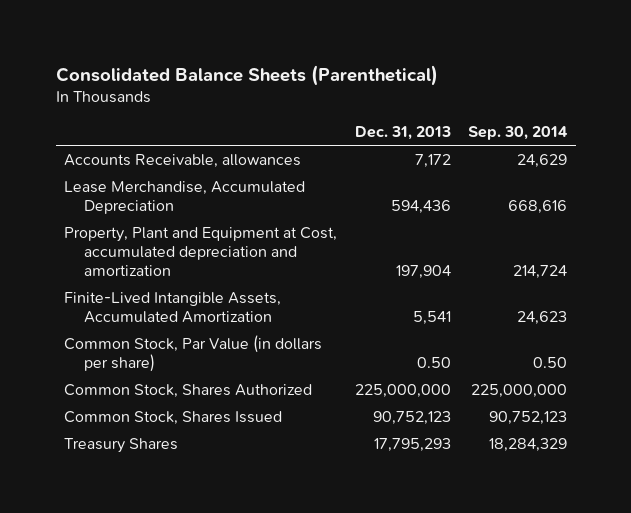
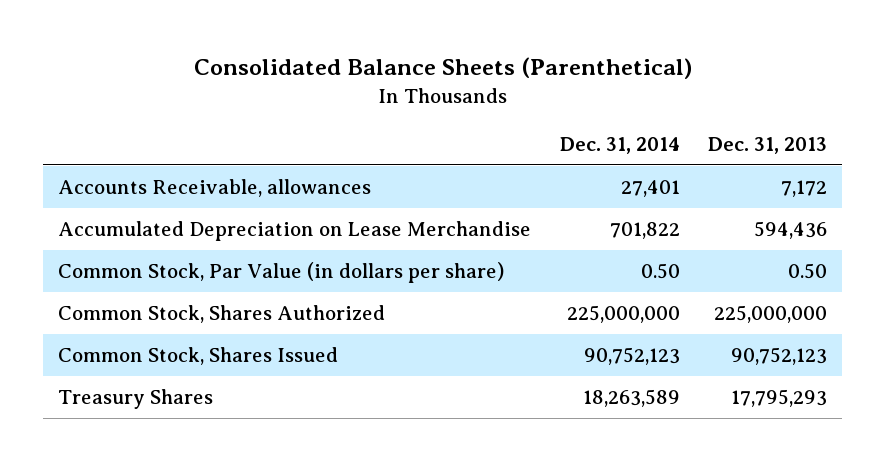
- | Dec. 31, 2013 | Sep. 30, 2014
+ | Dec. 31, 2014 | Dec. 31, 2013
- Lease Merchandise, Accumulated Depreciation | 594,436 | 668,616
- Property, Plant and Equipment at Cost, accumulated depreciation and amortization | 197,904 | 214,724
- Finite-Lived Intangible Assets, Accumulated Amortization | 5,541 | 24,623
+ Accumulated Depreciation on Lease Merchandise | 701,822 | 594,436

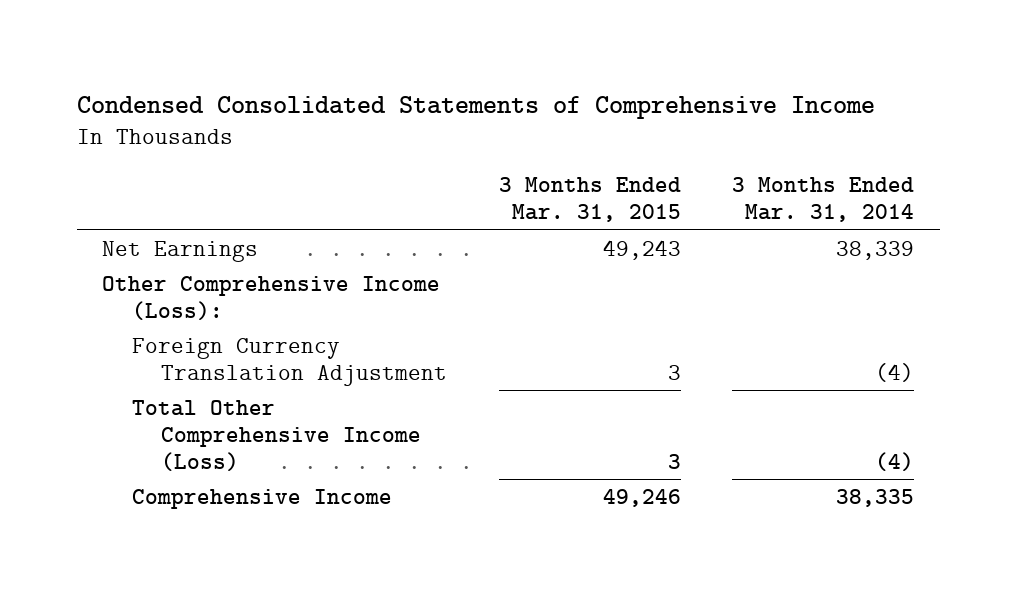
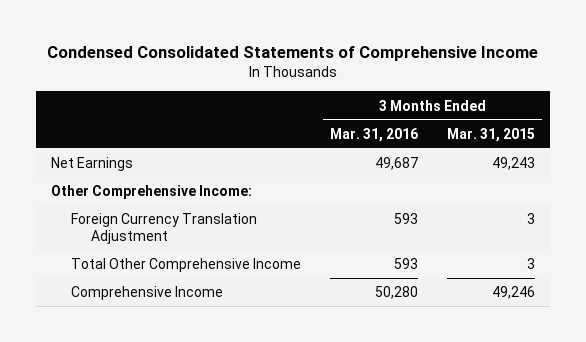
- | 3 Months Ended Mar. 31, 2015 | 3 Months Ended Mar. 31, 2014
+ | 3 Months Ended Mar. 31, 2016 | 3 Months Ended Mar. 31, 2015
- Other Comprehensive Income (Loss):
+ Other Comprehensive Income:
- Total Other Comprehensive Income (Loss) | 3 | (4)
+ Total Other Comprehensive Income | 593 | 3

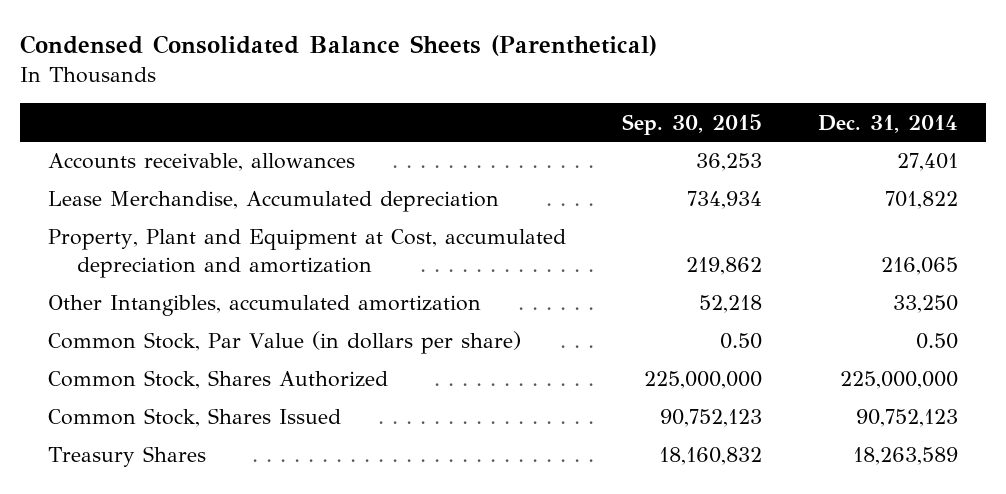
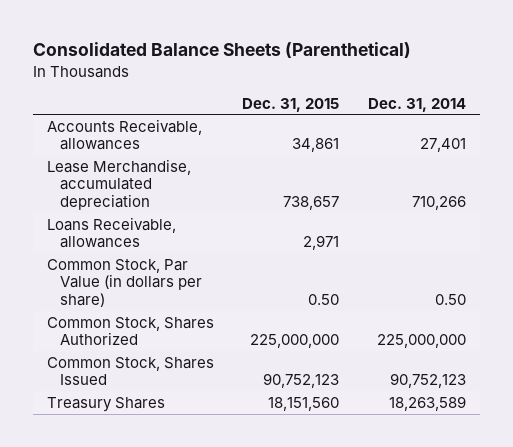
- Condensed Consolidated Balance Sheets (Parenthetical)
+ Consolidated Balance Sheets (Parenthetical)
- | Sep. 30, 2015 | Dec. 31, 2014
+ | Dec. 31, 2015 | Dec. 31, 2014
- Accounts receivable, allowances | 36,253 | 27,401
- Lease Merchandise, Accumulated depreciation | 734,934 | 701,822
- Property, Plant and Equipment at Cost, accumulated depreciation and amortization | 219,862 | 216,065
- Other Intangibles, accumulated amortization | 52,218 | 33,250
+ Accounts Receivable, allowances | 34,861 | 27,401
+ Lease Merchandise, accumulated depreciation | 738,657 | 710,266
+ Loans Receivable, allowances | 2,971 |

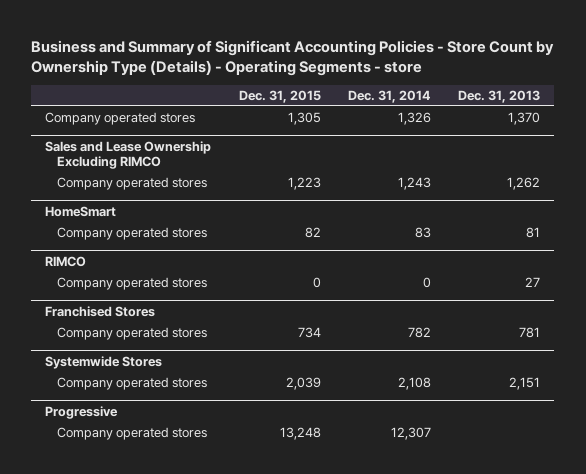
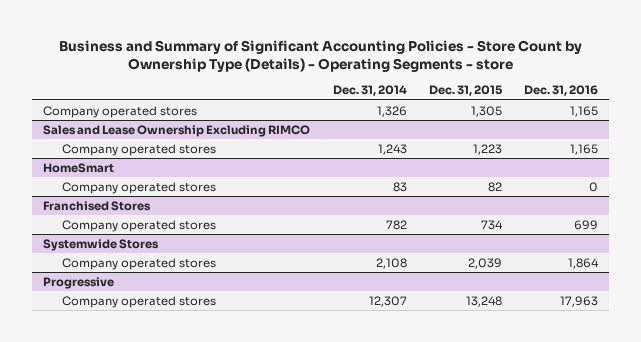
- | Dec. 31, 2015 | Dec. 31, 2014 | Dec. 31, 2013
+ | Dec. 31, 2014 | Dec. 31, 2015 | Dec. 31, 2016
- RIMCO
- Company operated stores | 0 | 0 | 27

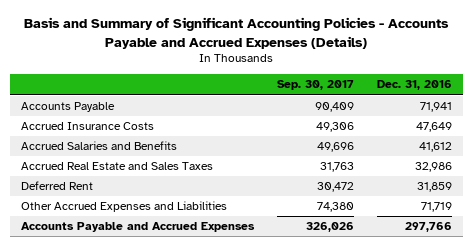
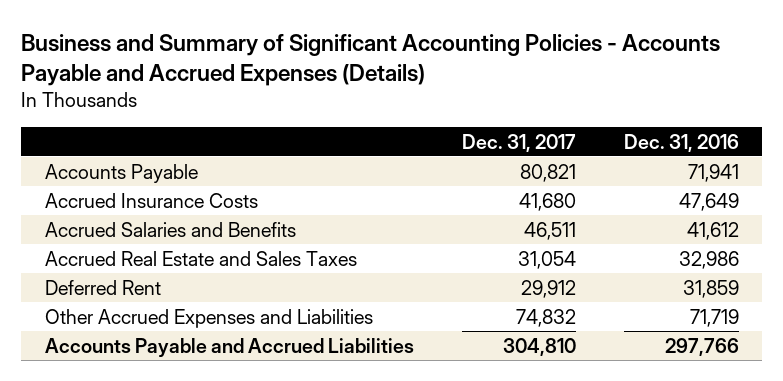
- Basis and Summary of Significant Accounting Policies - Accounts Payable and Accrued Expenses (Details)
+ Business and Summary of Significant Accounting Policies - Accounts Payable and Accrued Expenses (Details)
- | Sep. 30, 2017 | Dec. 31, 2016
+ | Dec. 31, 2017 | Dec. 31, 2016
- Accounts Payable and Accrued Expenses | 326,026 | 297,766
+ Accounts Payable and Accrued Liabilities | 304,810 | 297,766

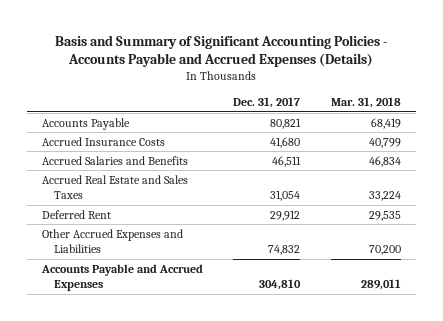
- Business and Summary of Significant Accounting Policies - Accounts Payable and Accrued Expenses (Details)
+ Basis and Summary of Significant Accounting Policies - Accounts Payable and Accrued Expenses (Details)
- | Dec. 31, 2017 | Dec. 31, 2016
+ | Dec. 31, 2017 | Mar. 31, 2018
- Accounts Payable and Accrued Liabilities | 304,810 | 297,766
+ Accounts Payable and Accrued Expenses | 304,810 | 289,011

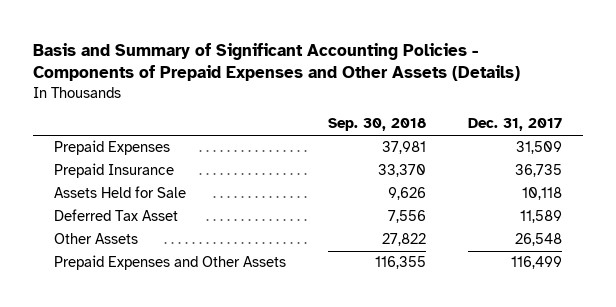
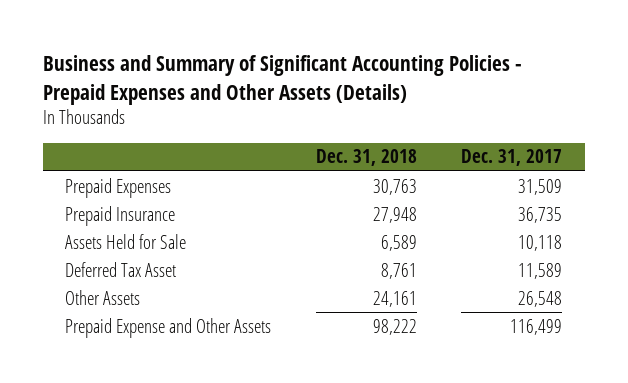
- Basis and Summary of Significant Accounting Policies - Components of Prepaid Expenses and Other Assets (Details)
+ Business and Summary of Significant Accounting Policies - Prepaid Expenses and Other Assets (Details)
- | Sep. 30, 2018 | Dec. 31, 2017
+ | Dec. 31, 2018 | Dec. 31, 2017
- Prepaid Expenses and Other Assets | 116,355 | 116,499
+ Prepaid Expense and Other Assets | 98,222 | 116,499

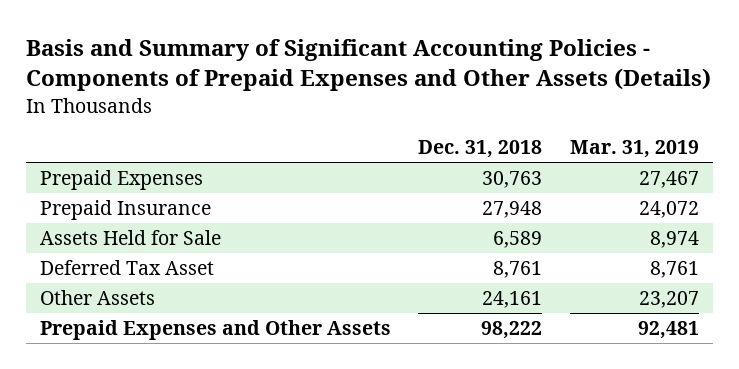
- Business and Summary of Significant Accounting Policies - Prepaid Expenses and Other Assets (Details)
+ Basis and Summary of Significant Accounting Policies - Components of Prepaid Expenses and Other Assets (Details)
- | Dec. 31, 2018 | Dec. 31, 2017
+ | Dec. 31, 2018 | Mar. 31, 2019
- Prepaid Expense and Other Assets | 98,222 | 116,499
+ Prepaid Expenses and Other Assets | 98,222 | 92,481

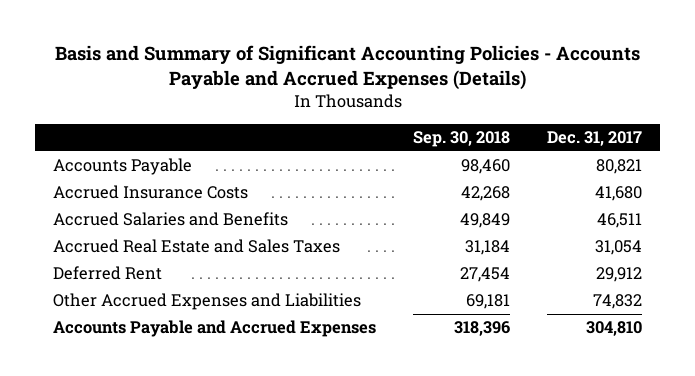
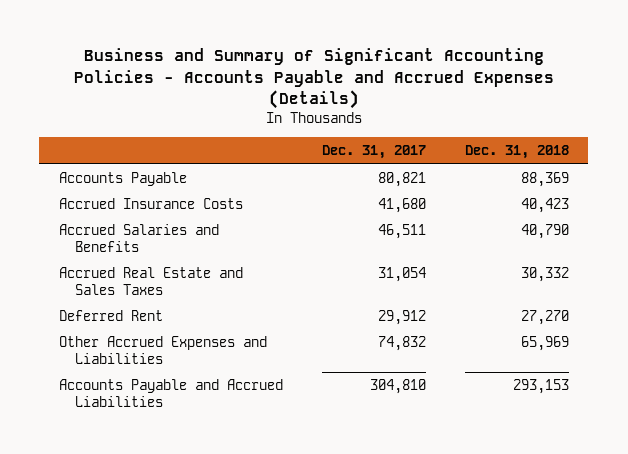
- Basis and Summary of Significant Accounting Policies - Accounts Payable and Accrued Expenses (Details)
+ Business and Summary of Significant Accounting Policies - Accounts Payable and Accrued Expenses (Details)
- | Sep. 30, 2018 | Dec. 31, 2017
+ | Dec. 31, 2017 | Dec. 31, 2018
- Accounts Payable and Accrued Expenses | 318,396 | 304,810
+ Accounts Payable and Accrued Liabilities | 304,810 | 293,153

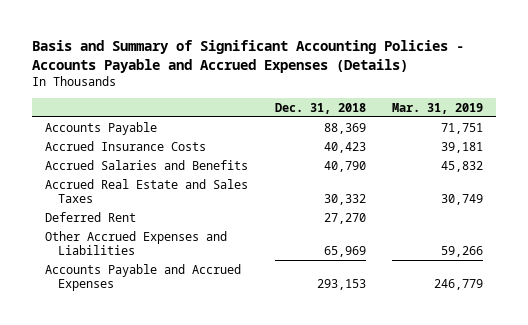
- Business and Summary of Significant Accounting Policies - Accounts Payable and Accrued Expenses (Details)
+ Basis and Summary of Significant Accounting Policies - Accounts Payable and Accrued Expenses (Details)
- | Dec. 31, 2017 | Dec. 31, 2018
+ | Dec. 31, 2018 | Mar. 31, 2019
- Accounts Payable and Accrued Liabilities | 304,810 | 293,153
+ Accounts Payable and Accrued Expenses | 293,153 | 246,779

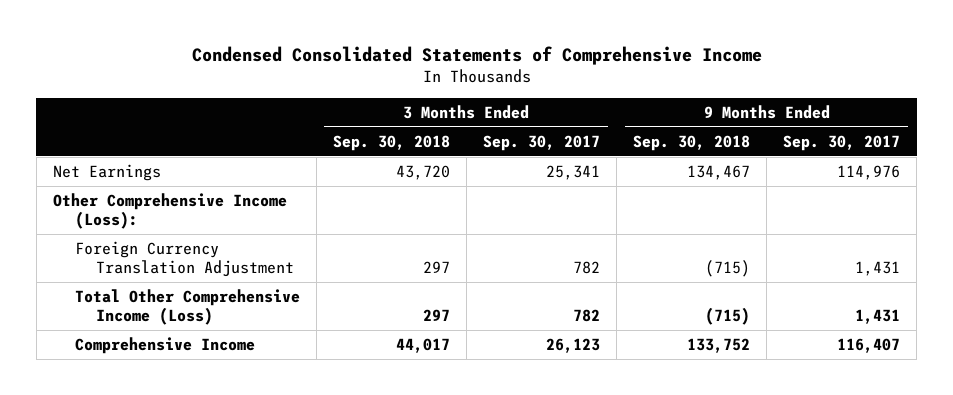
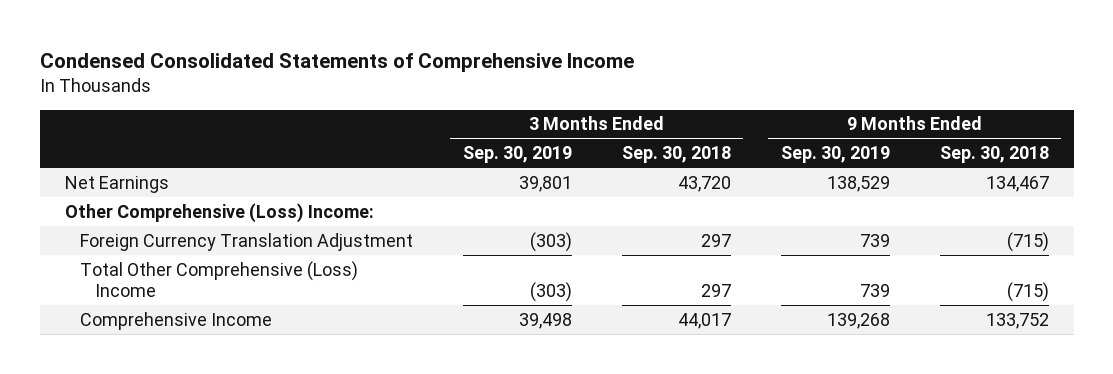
- | 3 Months Ended Sep. 30, 2018 | 3 Months Ended Sep. 30, 2017 | 9 Months Ended Sep. 30, 2018 | 9 Months Ended Sep. 30, 2017
+ | 3 Months Ended Sep. 30, 2019 | 3 Months Ended Sep. 30, 2018 | 9 Months Ended Sep. 30, 2019 | 9 Months Ended Sep. 30, 2018
- Other Comprehensive Income (Loss):
+ Other Comprehensive (Loss) Income:
- Total Other Comprehensive Income (Loss) | 297 | 782 | (715) | 1,431
+ Total Other Comprehensive (Loss) Income | (303) | 297 | 739 | (715)

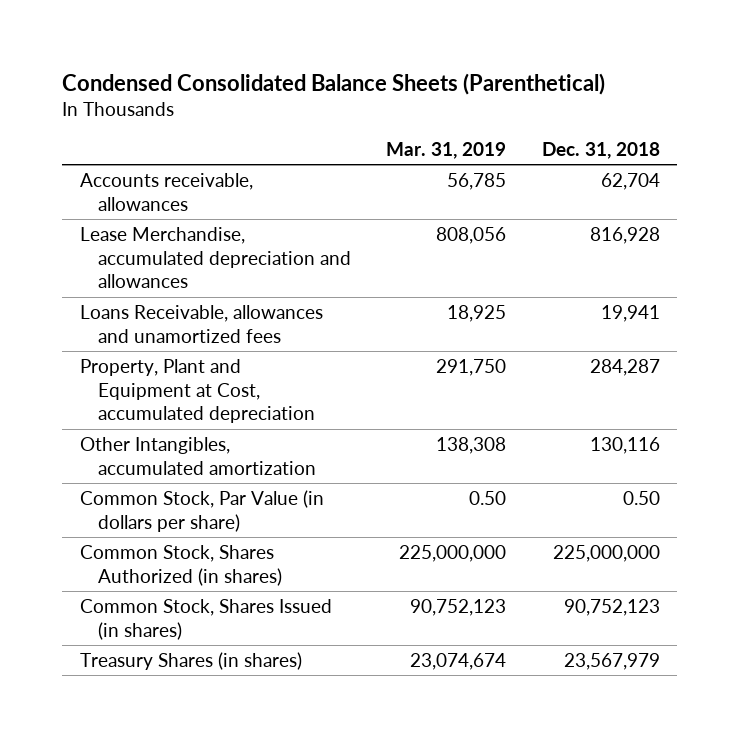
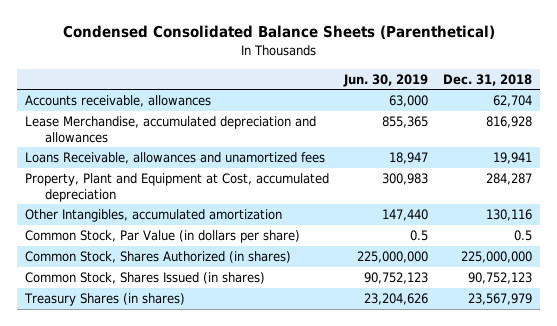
- | Mar. 31, 2019 | Dec. 31, 2018
+ | Jun. 30, 2019 | Dec. 31, 2018
- Common Stock, Par Value (in dollars per share) | 0.50 | 0.50
+ Common Stock, Par Value (in dollars per share) | 0.5 | 0.5

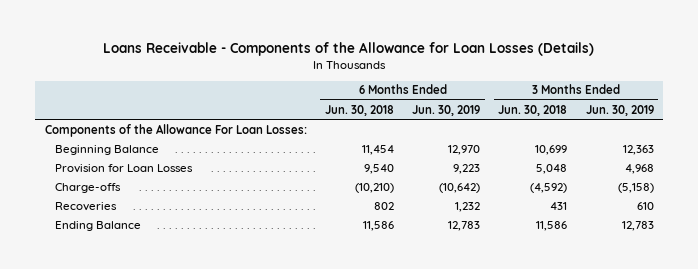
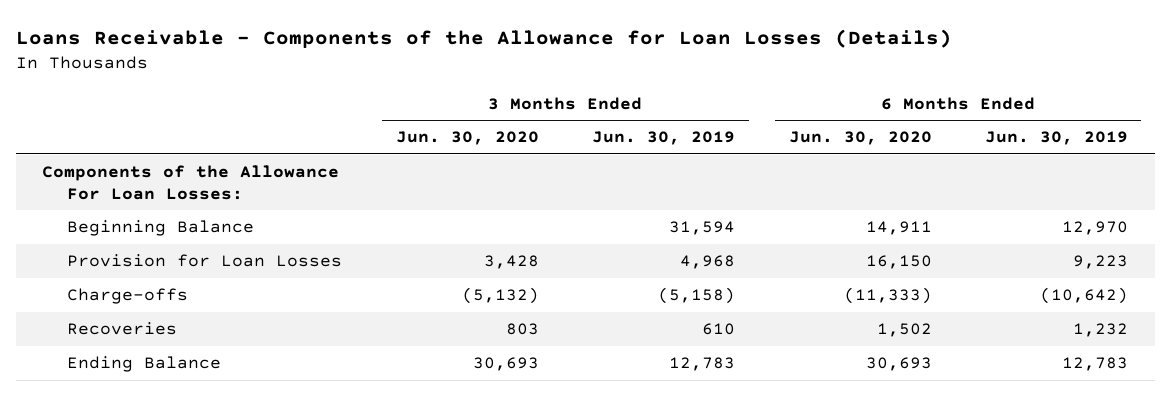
- | 6 Months Ended Jun. 30, 2018 | 6 Months Ended Jun. 30, 2019 | 3 Months Ended Jun. 30, 2018 | 3 Months Ended Jun. 30, 2019
+ | 3 Months Ended Jun. 30, 2020 | 3 Months Ended Jun. 30, 2019 | 6 Months Ended Jun. 30, 2020 | 6 Months Ended Jun. 30, 2019
- Beginning Balance | 11,454 | 12,970 | 10,699 | 12,363
+ Beginning Balance | | 31,594 | 14,911 | 12,970

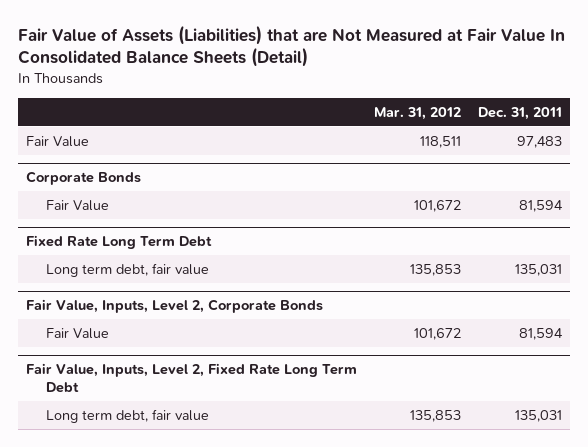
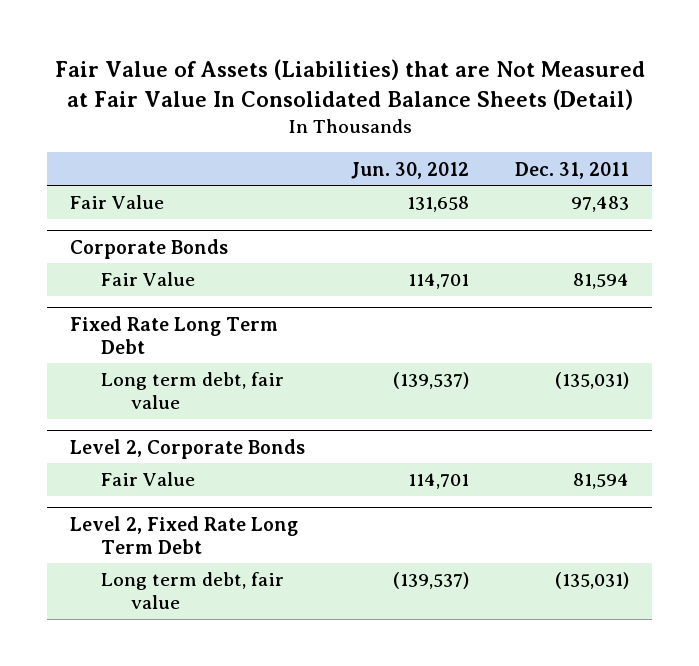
- | Mar. 31, 2012 | Dec. 31, 2011
+ | Jun. 30, 2012 | Dec. 31, 2011
@ Fixed Rate Long Term Debt
- Long term debt, fair value | 135,853 | 135,031
- Fair Value, Inputs, Level 2, Corporate Bonds
@ Fixed Rate Long Term Debt
+ Long term debt, fair value | (139,537) | (135,031)
+ Level 2, Corporate Bonds
- Fair Value, Inputs, Level 2, Fixed Rate Long Term Debt
- Long term debt, fair value | 135,853 | 135,031
+ Level 2, Fixed Rate Long Term Debt
+ Long term debt, fair value | (139,537) | (135,031)

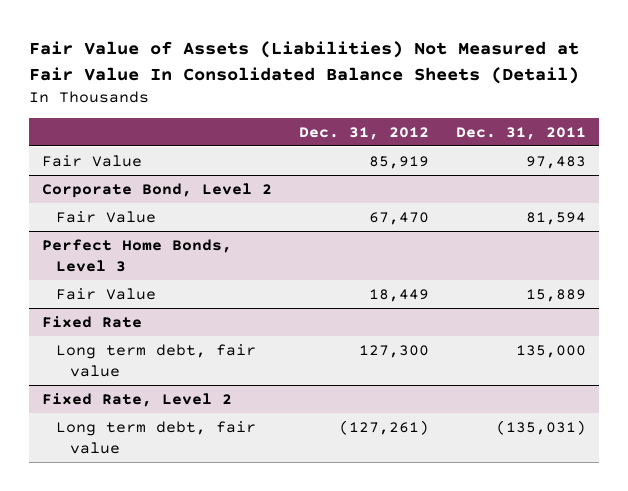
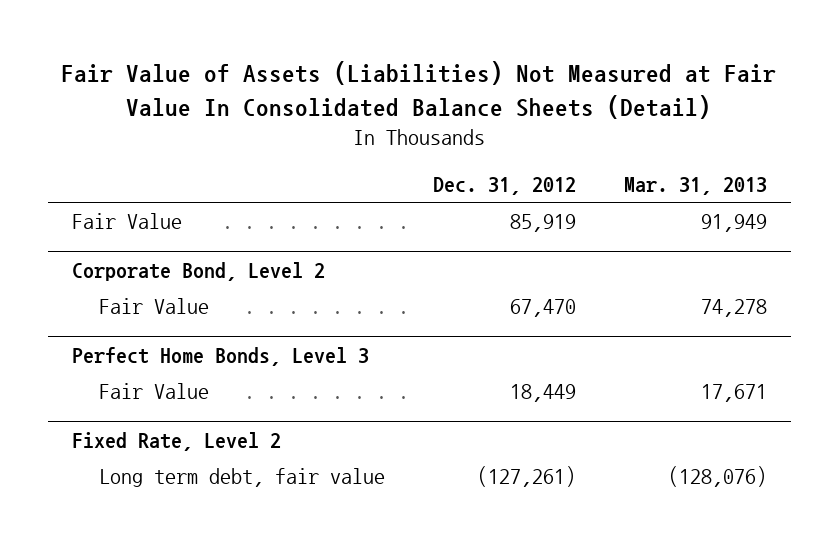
- | Dec. 31, 2012 | Dec. 31, 2011
+ | Dec. 31, 2012 | Mar. 31, 2013
- Fixed Rate
- Long term debt, fair value | 127,300 | 135,000

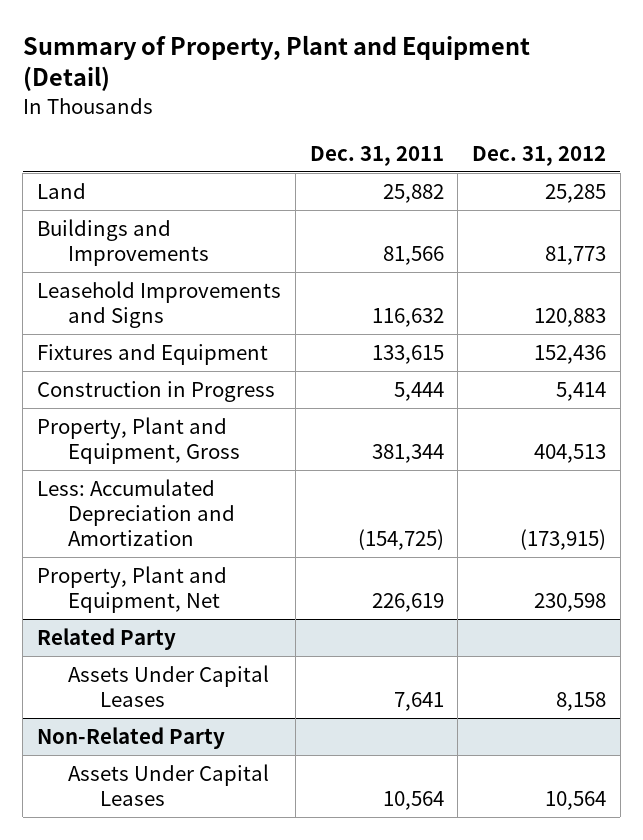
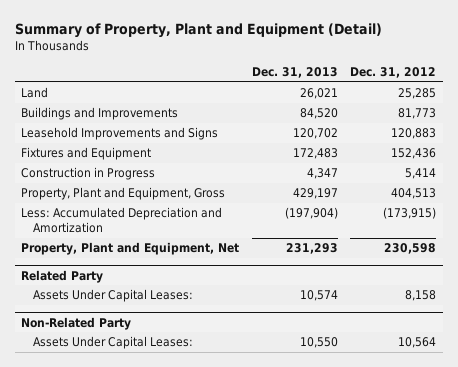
- | Dec. 31, 2011 | Dec. 31, 2012
+ | Dec. 31, 2013 | Dec. 31, 2012
@ Related Party
- Assets Under Capital Leases | 7,641 | 8,158
+ Assets Under Capital Leases: | 10,574 | 8,158
@ Non-Related Party
- Assets Under Capital Leases | 10,564 | 10,564
+ Assets Under Capital Leases: | 10,550 | 10,564

